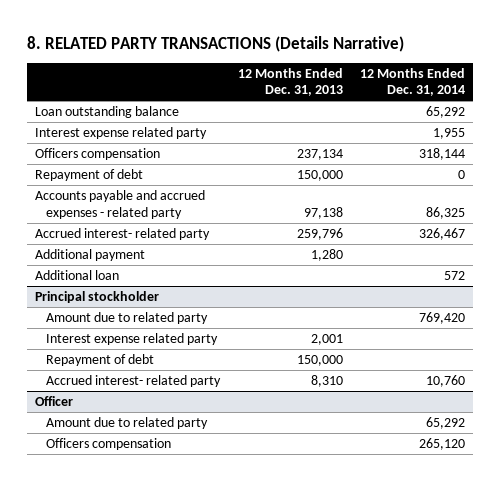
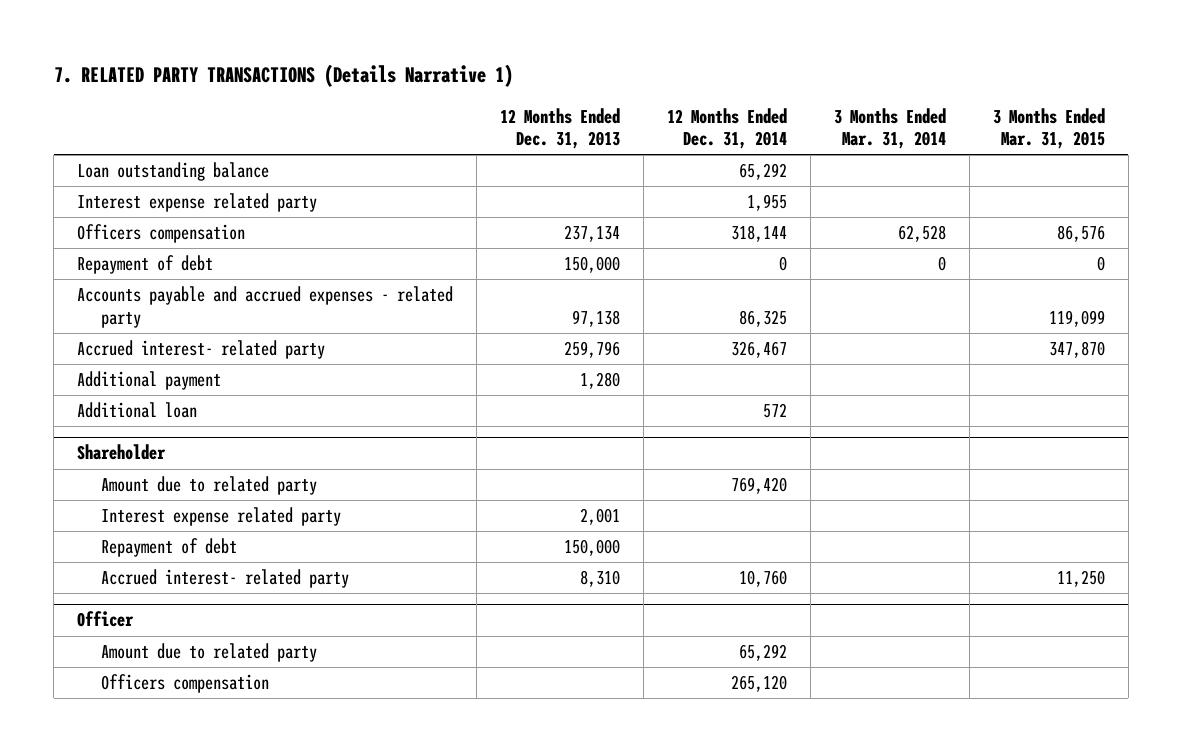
- 8. RELATED PARTY TRANSACTIONS (Details Narrative)
+ 7. RELATED PARTY TRANSACTIONS (Details Narrative 1)
- | 12 Months Ended Dec. 31, 2013 | 12 Months Ended Dec. 31, 2014
+ | 12 Months Ended Dec. 31, 2013 | 12 Months Ended Dec. 31, 2014 | 3 Months Ended Mar. 31, 2014 | 3 Months Ended Mar. 31, 2015
- Principal stockholder
+ Shareholder

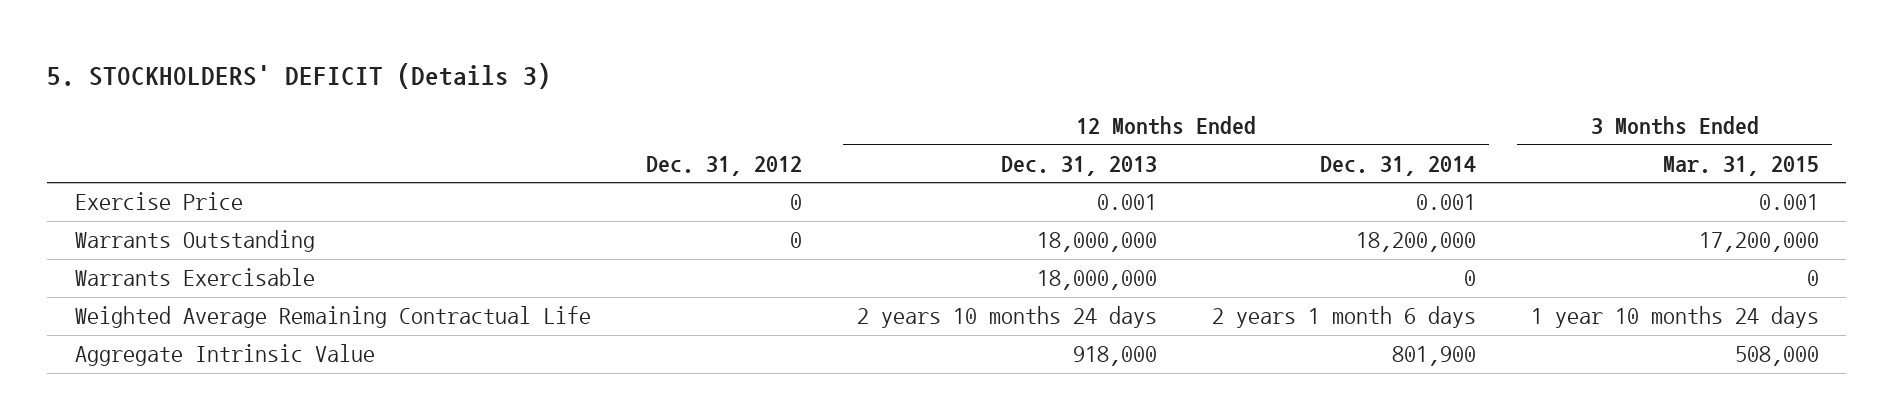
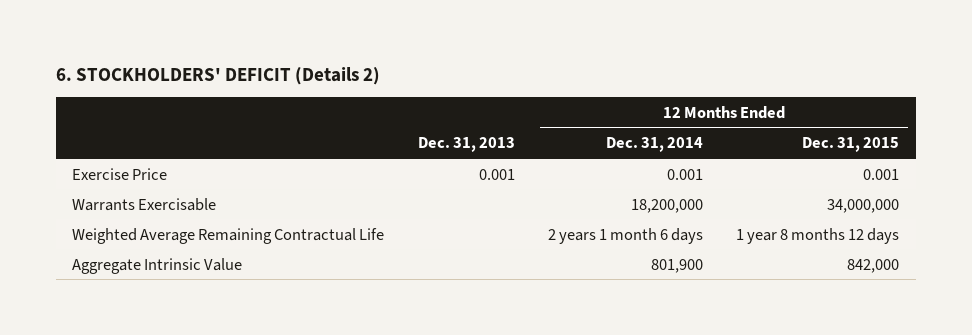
- 5. STOCKHOLDERS' DEFICIT (Details 3)
+ 6. STOCKHOLDERS' DEFICIT (Details 2)
- | Dec. 31, 2012 | 12 Months Ended Dec. 31, 2013 | 12 Months Ended Dec. 31, 2014 | 3 Months Ended Mar. 31, 2015
+ | Dec. 31, 2013 | 12 Months Ended Dec. 31, 2014 | 12 Months Ended Dec. 31, 2015
- Warrants Outstanding | 0 | 18,000,000 | 18,200,000 | 17,200,000
- Warrants Exercisable | | 18,000,000 | 0 | 0
+ Warrants Exercisable | | 18,200,000 | 34,000,000

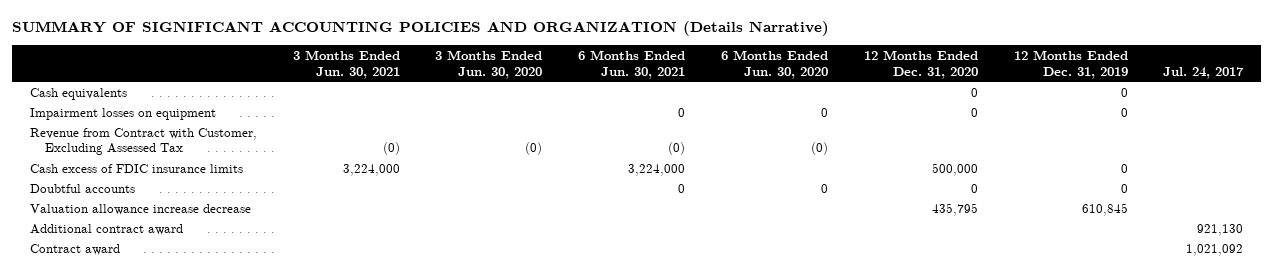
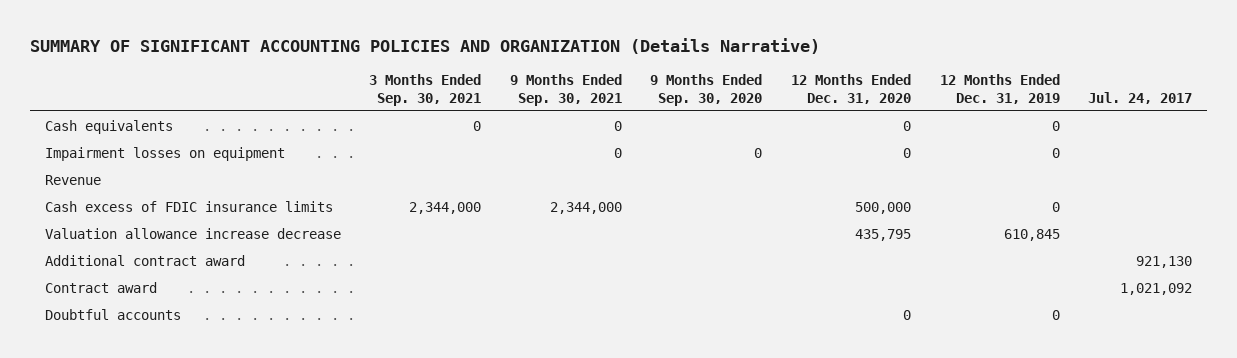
- | 3 Months Ended Jun. 30, 2021 | 3 Months Ended Jun. 30, 2020 | 6 Months Ended Jun. 30, 2021 | 6 Months Ended Jun. 30, 2020 | 12 Months Ended Dec. 31, 2020 | 12 Months Ended Dec. 31, 2019 | Jul. 24, 2017
+ | 3 Months Ended Sep. 30, 2021 | 9 Months Ended Sep. 30, 2021 | 9 Months Ended Sep. 30, 2020 | 12 Months Ended Dec. 31, 2020 | 12 Months Ended Dec. 31, 2019 | Jul. 24, 2017
- Revenue from Contract with Customer, Excluding Assessed Tax | (0) | (0) | (0) | (0) | | |
+ Revenue
moved down: Doubtful accounts | | | | 0 | 0 |

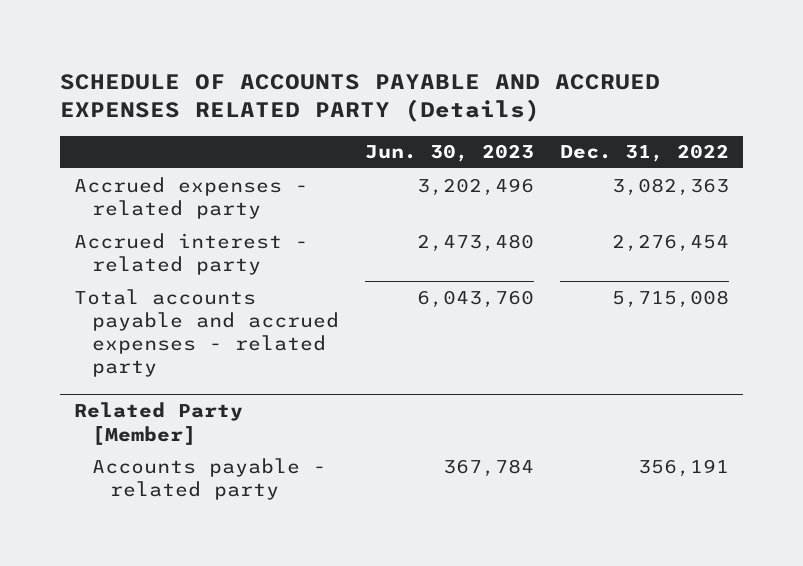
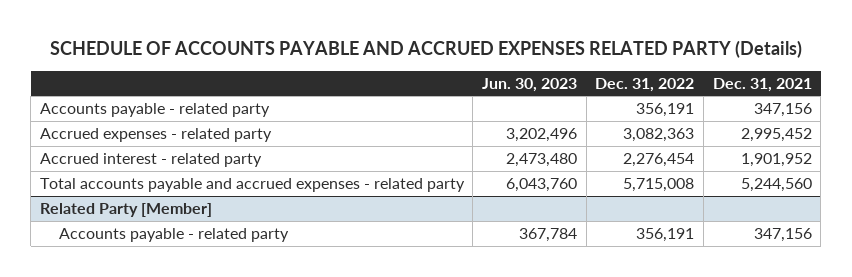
- | Jun. 30, 2023 | Dec. 31, 2022
+ | Jun. 30, 2023 | Dec. 31, 2022 | Dec. 31, 2021
+ Accounts payable - related party | | 356,191 | 347,156

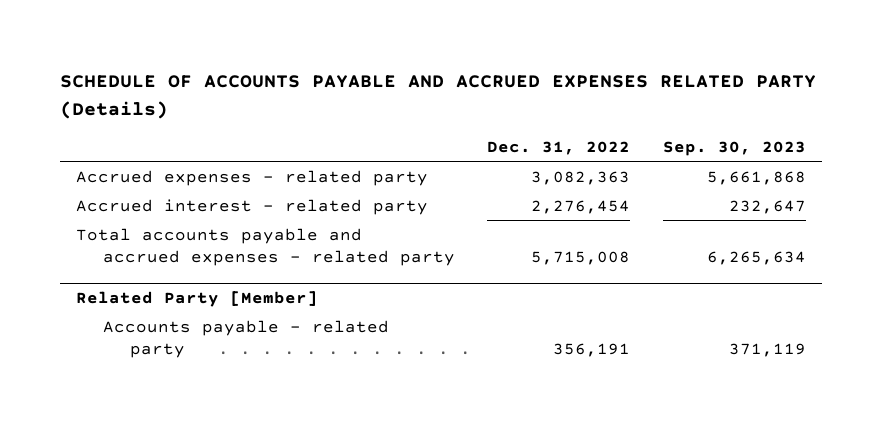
- | Jun. 30, 2023 | Dec. 31, 2022 | Dec. 31, 2021
+ | Dec. 31, 2022 | Sep. 30, 2023
- Accounts payable - related party | | 356,191 | 347,156

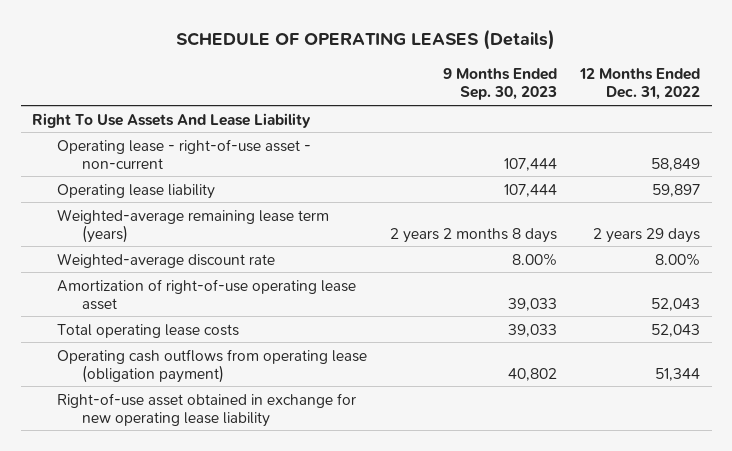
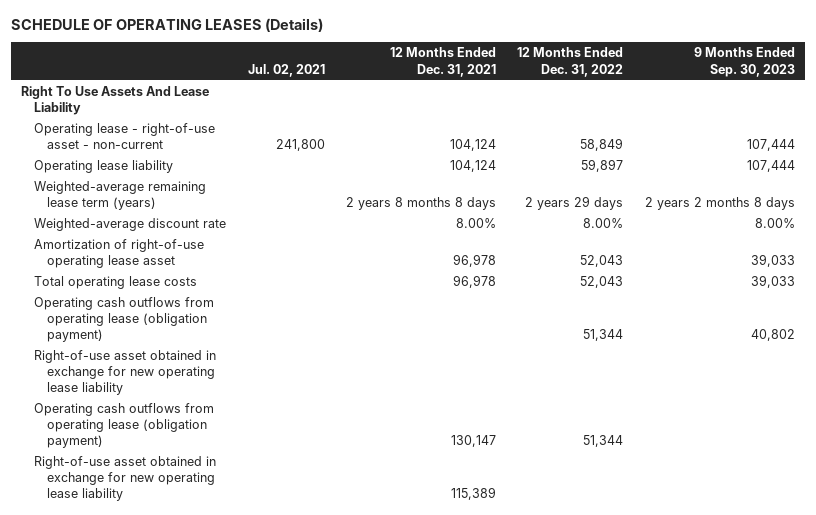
- | 9 Months Ended Sep. 30, 2023 | 12 Months Ended Dec. 31, 2022
+ | Jul. 02, 2021 | 12 Months Ended Dec. 31, 2021 | 12 Months Ended Dec. 31, 2022 | 9 Months Ended Sep. 30, 2023
+ Operating cash outflows from operating lease (obligation payment) | | 130,147 | 51,344 |
+ Right-of-use asset obtained in exchange for new operating lease liability | | 115,389 | |

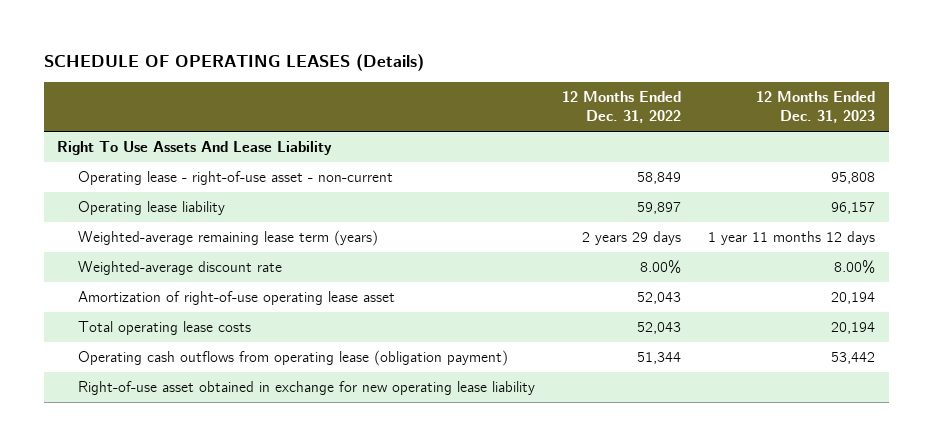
- | Jul. 02, 2021 | 12 Months Ended Dec. 31, 2021 | 12 Months Ended Dec. 31, 2022 | 9 Months Ended Sep. 30, 2023
+ | 12 Months Ended Dec. 31, 2022 | 12 Months Ended Dec. 31, 2023
- Operating cash outflows from operating lease (obligation payment) | | 130,147 | 51,344 |
- Right-of-use asset obtained in exchange for new operating lease liability | | 115,389 | |

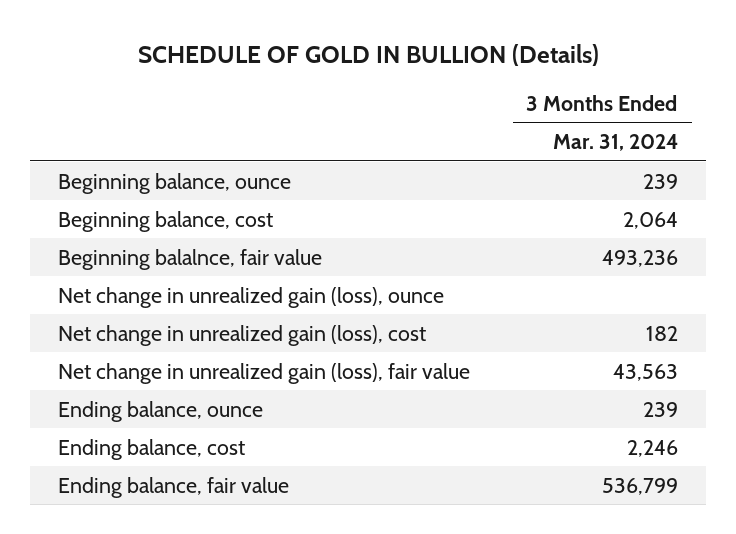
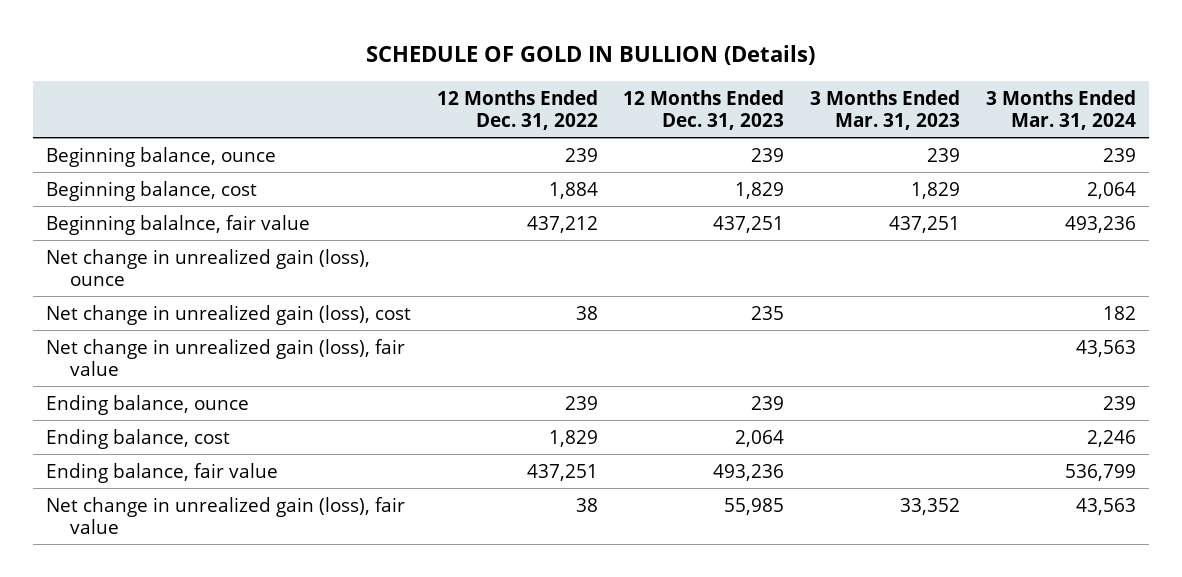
- | 3 Months Ended Mar. 31, 2024
+ | 12 Months Ended Dec. 31, 2022 | 12 Months Ended Dec. 31, 2023 | 3 Months Ended Mar. 31, 2023 | 3 Months Ended Mar. 31, 2024
+ Net change in unrealized gain (loss), fair value | 38 | 55,985 | 33,352 | 43,563

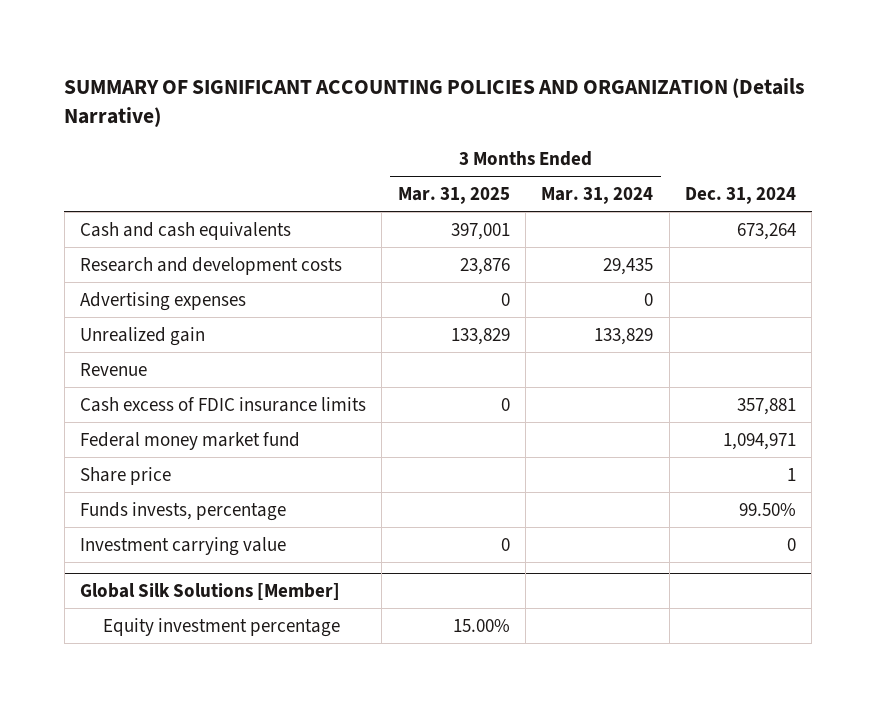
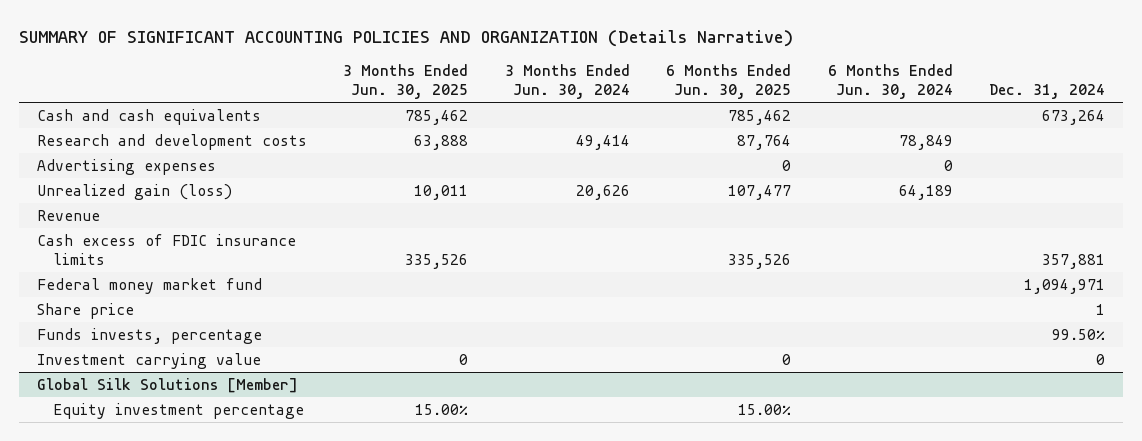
- | 3 Months Ended Mar. 31, 2025 | 3 Months Ended Mar. 31, 2024 | Dec. 31, 2024
+ | 3 Months Ended Jun. 30, 2025 | 3 Months Ended Jun. 30, 2024 | 6 Months Ended Jun. 30, 2025 | 6 Months Ended Jun. 30, 2024 | Dec. 31, 2024
- Unrealized gain | 133,829 | 133,829 |
+ Unrealized gain (loss) | 10,011 | 20,626 | 107,477 | 64,189 |

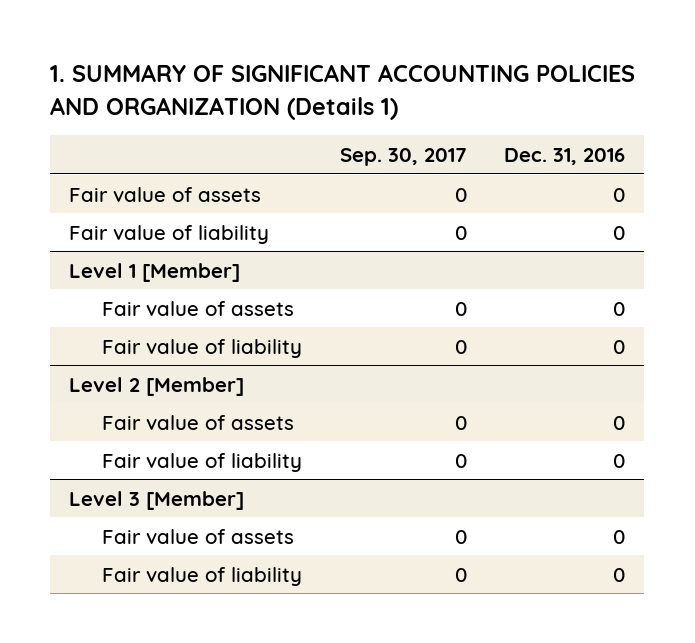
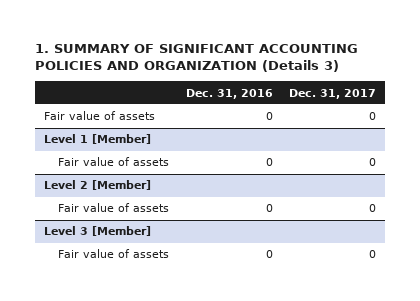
- 1. SUMMARY OF SIGNIFICANT ACCOUNTING POLICIES AND ORGANIZATION (Details 1)
+ 1. SUMMARY OF SIGNIFICANT ACCOUNTING POLICIES AND ORGANIZATION (Details 3)
- | Sep. 30, 2017 | Dec. 31, 2016
+ | Dec. 31, 2016 | Dec. 31, 2017
- Fair value of liability | 0 | 0
@ Level 1 [Member]
- Fair value of liability | 0 | 0
@ Level 2 [Member]
- Fair value of liability | 0 | 0
@ Level 3 [Member]
- Fair value of liability | 0 | 0

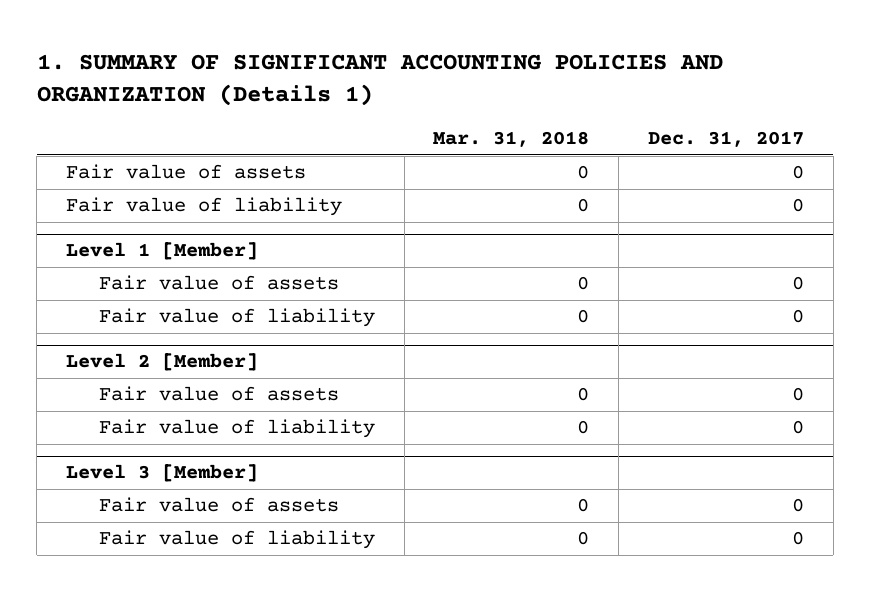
- 1. SUMMARY OF SIGNIFICANT ACCOUNTING POLICIES AND ORGANIZATION (Details 3)
+ 1. SUMMARY OF SIGNIFICANT ACCOUNTING POLICIES AND ORGANIZATION (Details 1)
- | Dec. 31, 2016 | Dec. 31, 2017
+ | Mar. 31, 2018 | Dec. 31, 2017
+ Fair value of liability | 0 | 0
@ Level 1 [Member]
+ Fair value of liability | 0 | 0
@ Level 2 [Member]
+ Fair value of liability | 0 | 0
@ Level 3 [Member]
+ Fair value of liability | 0 | 0

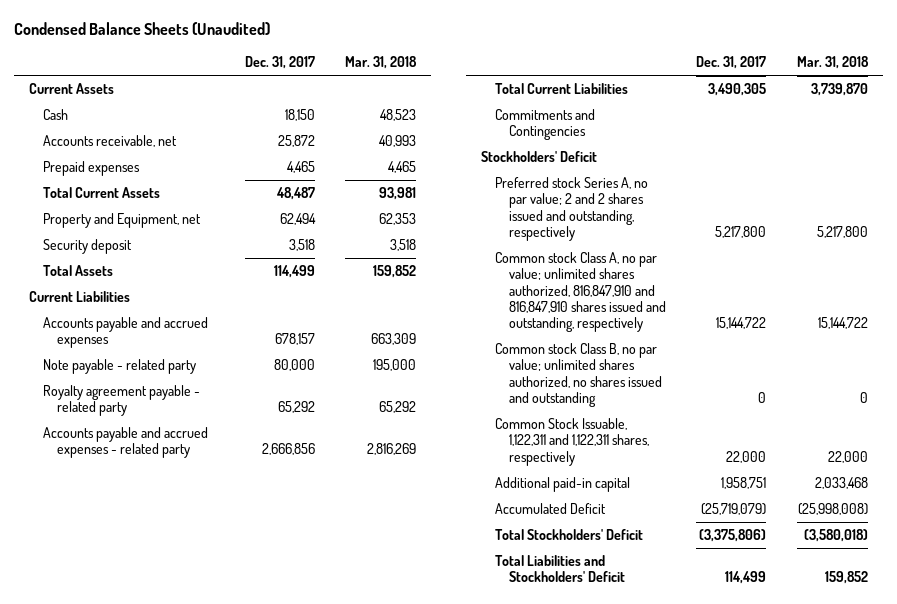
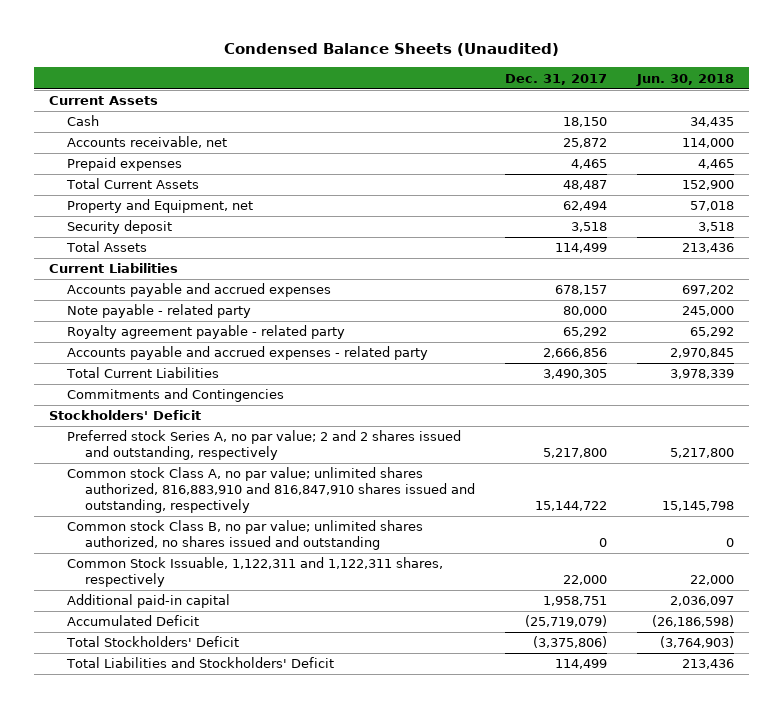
- | Dec. 31, 2017 | Mar. 31, 2018
+ | Dec. 31, 2017 | Jun. 30, 2018
- Common stock Class A, no par value; unlimited shares authorized, 816,847,910 and 816,847,910 shares issued and outstanding, respectively | 15,144,722 | 15,144,722
+ Common stock Class A, no par value; unlimited shares authorized, 816,883,910 and 816,847,910 shares issued and outstanding, respectively | 15,144,722 | 15,145,798

